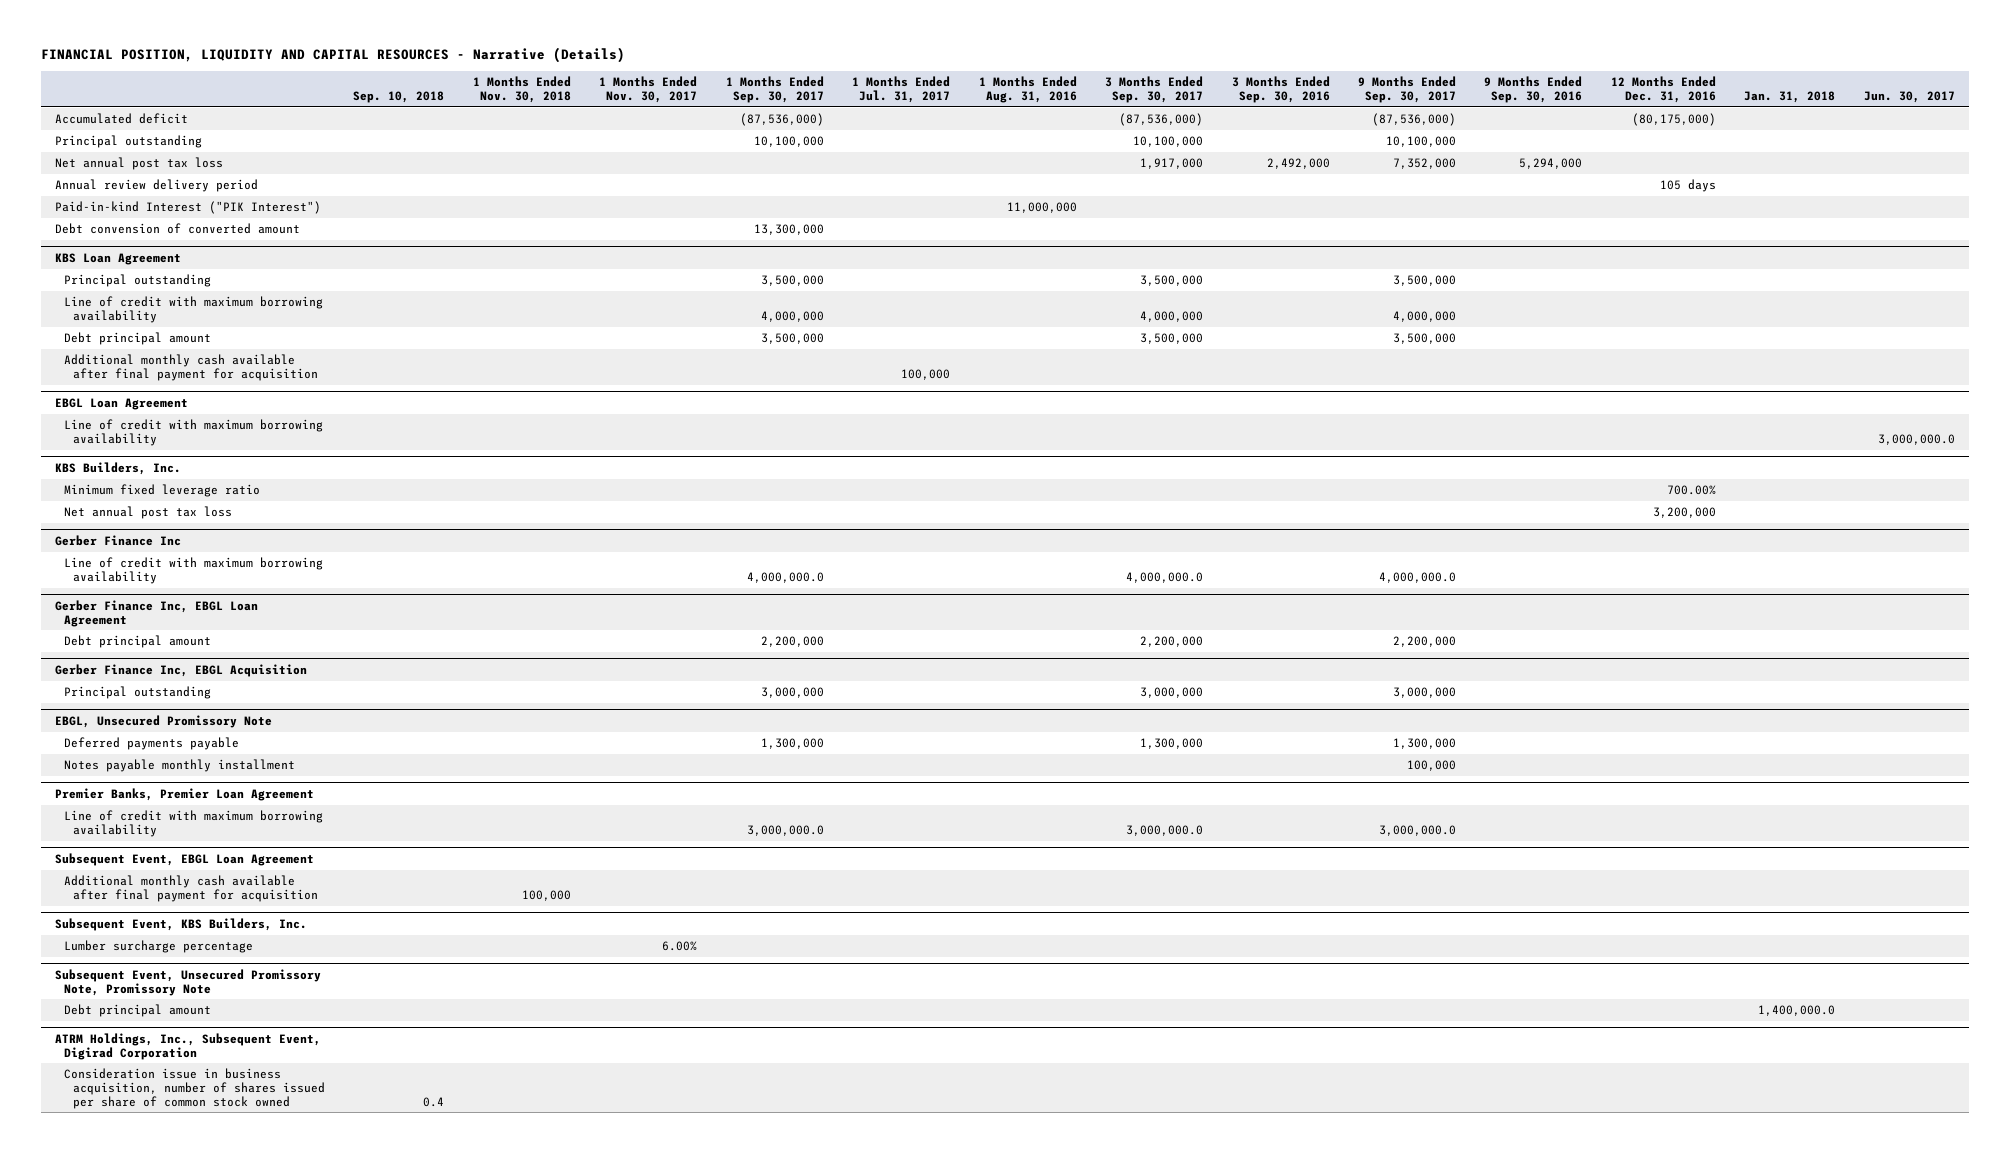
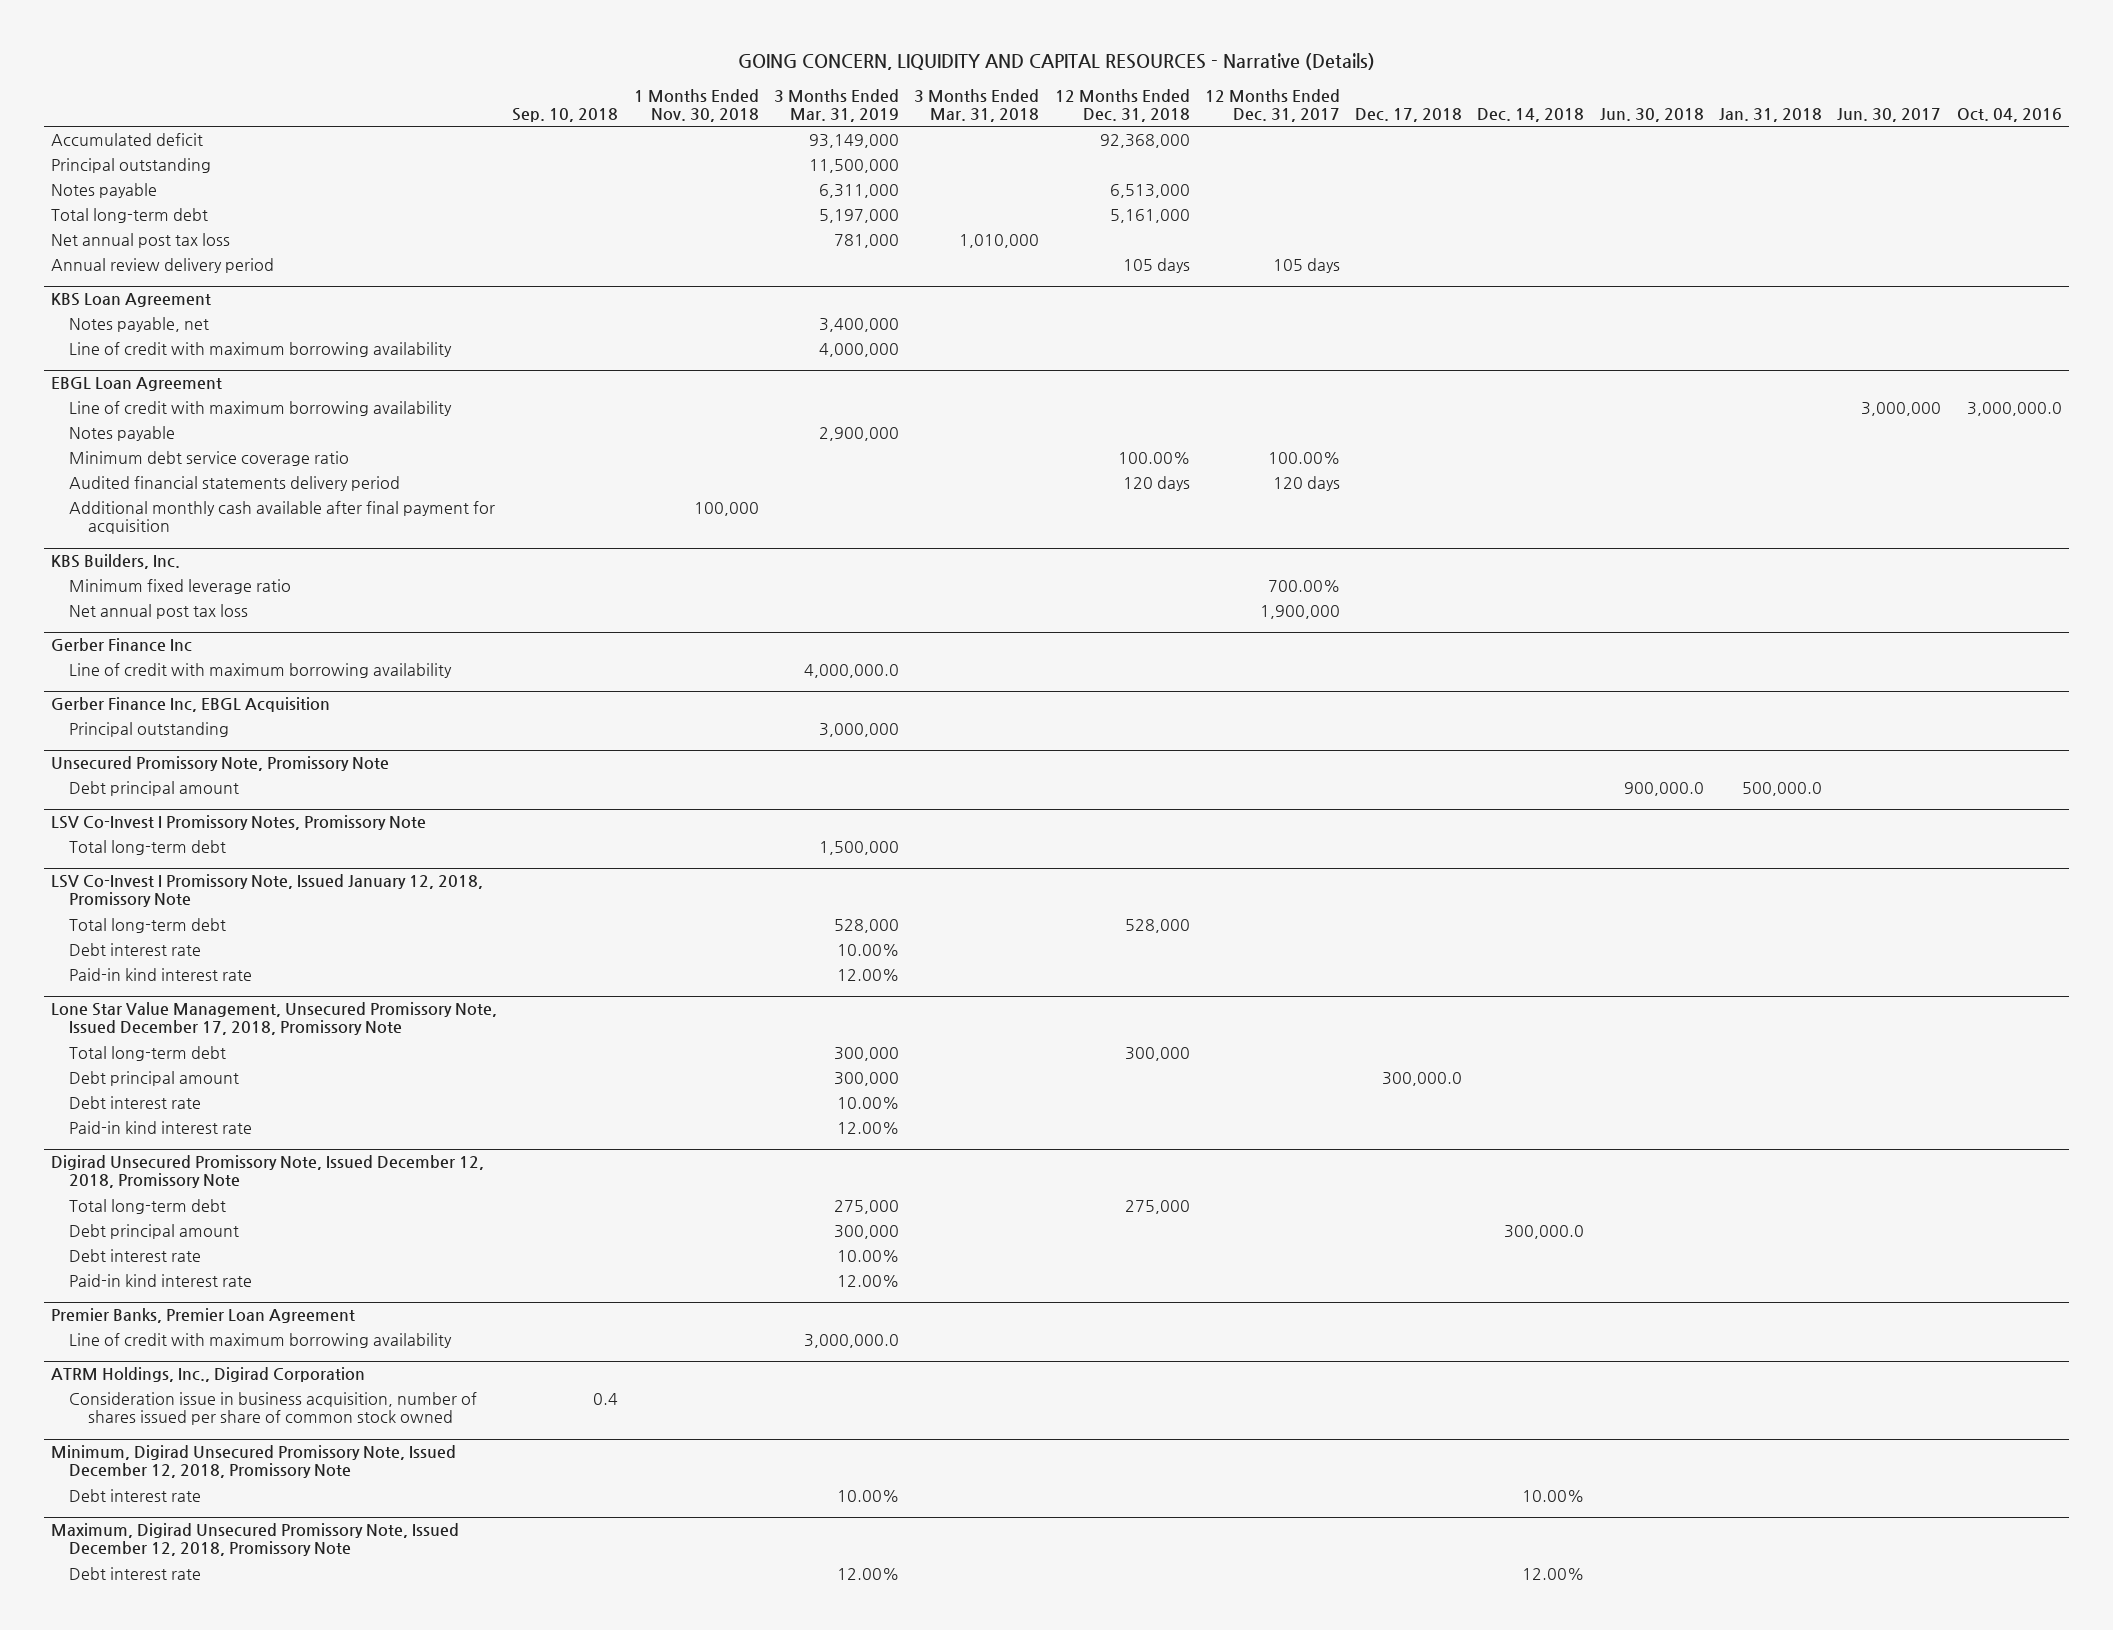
- FINANCIAL POSITION, LIQUIDITY AND CAPITAL RESOURCES - Narrative (Details)
+ GOING CONCERN, LIQUIDITY AND CAPITAL RESOURCES - Narrative (Details)
- | Sep. 10, 2018 | 1 Months Ended Nov. 30, 2018 | 1 Months Ended Nov. 30, 2017 | 1 Months Ended Sep. 30, 2017 | 1 Months Ended Jul. 31, 2017 | 1 Months Ended Aug. 31, 2016 | 3 Months Ended Sep. 30, 2017 | 3 Months Ended Sep. 30, 2016 | 9 Months Ended Sep. 30, 2017 | 9 Months Ended Sep. 30, 2016 | 12 Months Ended Dec. 31, 2016 | Jan. 31, 2018 | Jun. 30, 2017
+ | Sep. 10, 2018 | 1 Months Ended Nov. 30, 2018 | 3 Months Ended Mar. 31, 2019 | 3 Months Ended Mar. 31, 2018 | 12 Months Ended Dec. 31, 2018 | 12 Months Ended Dec. 31, 2017 | Dec. 17, 2018 | Dec. 14, 2018 | Jun. 30, 2018 | Jan. 31, 2018 | Jun. 30, 2017 | Oct. 04, 2016
+ Notes payable | | | 6,311,000 | | 6,513,000 | | | | | | |
+ Total long-term debt | | | 5,197,000 | | 5,161,000 | | | | | | |
- Paid-in-kind Interest ("PIK Interest") | | | | | | 11,000,000 | | | | | | |
- Debt convension of converted amount | | | | 13,300,000 | | | | | | | | |
@ KBS Loan Agreement
- Principal outstanding | | | | 3,500,000 | | | 3,500,000 | | 3,500,000 | | | |
+ Notes payable, net | | | 3,400,000 | | | | | | | | |
- Debt principal amount | | | | 3,500,000 | | | 3,500,000 | | 3,500,000 | | | |
- Additional monthly cash available after final payment for acquisition | | | | | 100,000 | | | | | | | |
@ EBGL Loan Agreement
- Line of credit with maximum borrowing availability | | | | | | | | | | | | | 3,000,000.0
+ Line of credit with maximum borrowing availability | | | | | | | | | | | 3,000,000 | 3,000,000.0
+ Notes payable | | | 2,900,000 | | | | | | | | |
+ Minimum debt service coverage ratio | | | | | 100.00% | 100.00% | | | | | |
+ Audited financial statements delivery period | | | | | 120 days | 120 days | | | | | |
+ Additional monthly cash available after final payment for acquisition | | 100,000 | | | | | | | | | |
- Gerber Finance Inc, EBGL Loan Agreement
- Debt principal amount | | | | 2,200,000 | | | 2,200,000 | | 2,200,000 | | | |
- EBGL, Unsecured Promissory Note
- Deferred payments payable | | | | 1,300,000 | | | 1,300,000 | | 1,300,000 | | | |
- Notes payable monthly installment | | | | | | | | | 100,000 | | | |
+ Unsecured Promissory Note, Promissory Note
+ Debt principal amount | | | | | | | | | 900,000.0 | 500,000.0 | |
+ LSV Co-Invest I Promissory Notes, Promissory Note
+ Total long-term debt | | | 1,500,000 | | | | | | | | |
+ LSV Co-Invest I Promissory Note, Issued January 12, 2018, Promissory Note
+ Total long-term debt | | | 528,000 | | 528,000 | | | | | | |
+ Debt interest rate | | | 10.00% | | | | | | | | |
+ Paid-in kind interest rate | | | 12.00% | | | | | | | | |
+ Lone Star Value Management, Unsecured Promissory Note, Issued December 17, 2018, Promissory Note
+ Total long-term debt | | | 300,000 | | 300,000 | | | | | | |
+ Debt principal amount | | | 300,000 | | | | 300,000.0 | | | | |
+ Debt interest rate | | | 10.00% | | | | | | | | |
+ Paid-in kind interest rate | | | 12.00% | | | | | | | | |
+ Digirad Unsecured Promissory Note, Issued December 12, 2018, Promissory Note
+ Total long-term debt | | | 275,000 | | 275,000 | | | | | | |
+ Debt principal amount | | | 300,000 | | | | | 300,000.0 | | | |
+ Debt interest rate | | | 10.00% | | | | | | | | |
+ Paid-in kind interest rate | | | 12.00% | | | | | | | | |
- Subsequent Event, EBGL Loan Agreement
- Additional monthly cash available after final payment for acquisition | | 100,000 | | | | | | | | | | |
- Subsequent Event, KBS Builders, Inc.
- Lumber surcharge percentage | | | 6.00% | | | | | | | | | |
- Subsequent Event, Unsecured Promissory Note, Promissory Note
- Debt principal amount | | | | | | | | | | | | 1,400,000.0 |
- ATRM Holdings, Inc., Subsequent Event, Digirad Corporation
+ ATRM Holdings, Inc., Digirad Corporation
+ Minimum, Digirad Unsecured Promissory Note, Issued December 12, 2018, Promissory Note
+ Debt interest rate | | | 10.00% | | | | | 10.00% | | | |
+ Maximum, Digirad Unsecured Promissory Note, Issued December 12, 2018, Promissory Note
+ Debt interest rate | | | 12.00% | | | | | 12.00% | | | |

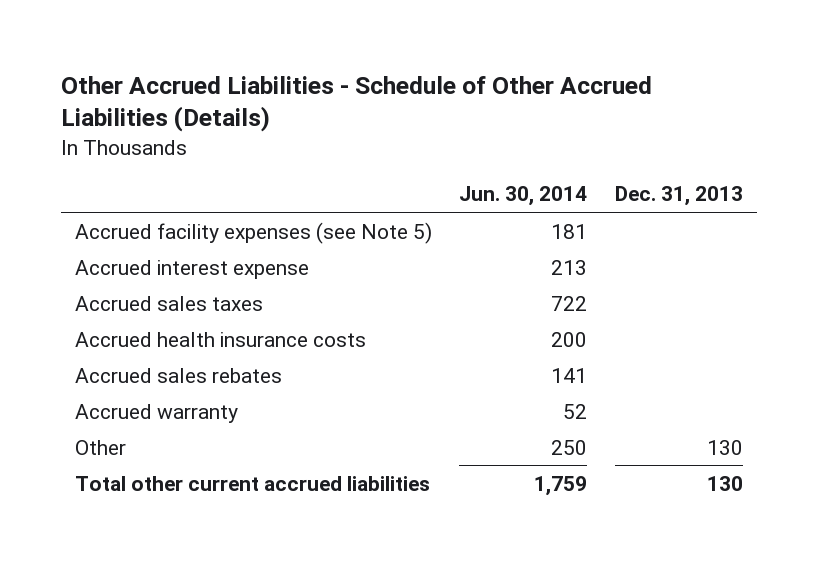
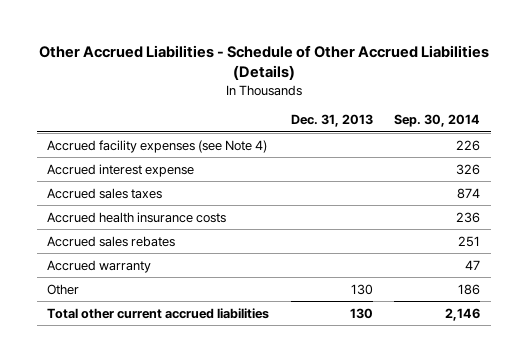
- | Jun. 30, 2014 | Dec. 31, 2013
+ | Dec. 31, 2013 | Sep. 30, 2014
- Accrued facility expenses (see Note 5) | 181 |
+ Accrued facility expenses (see Note 4) | | 226

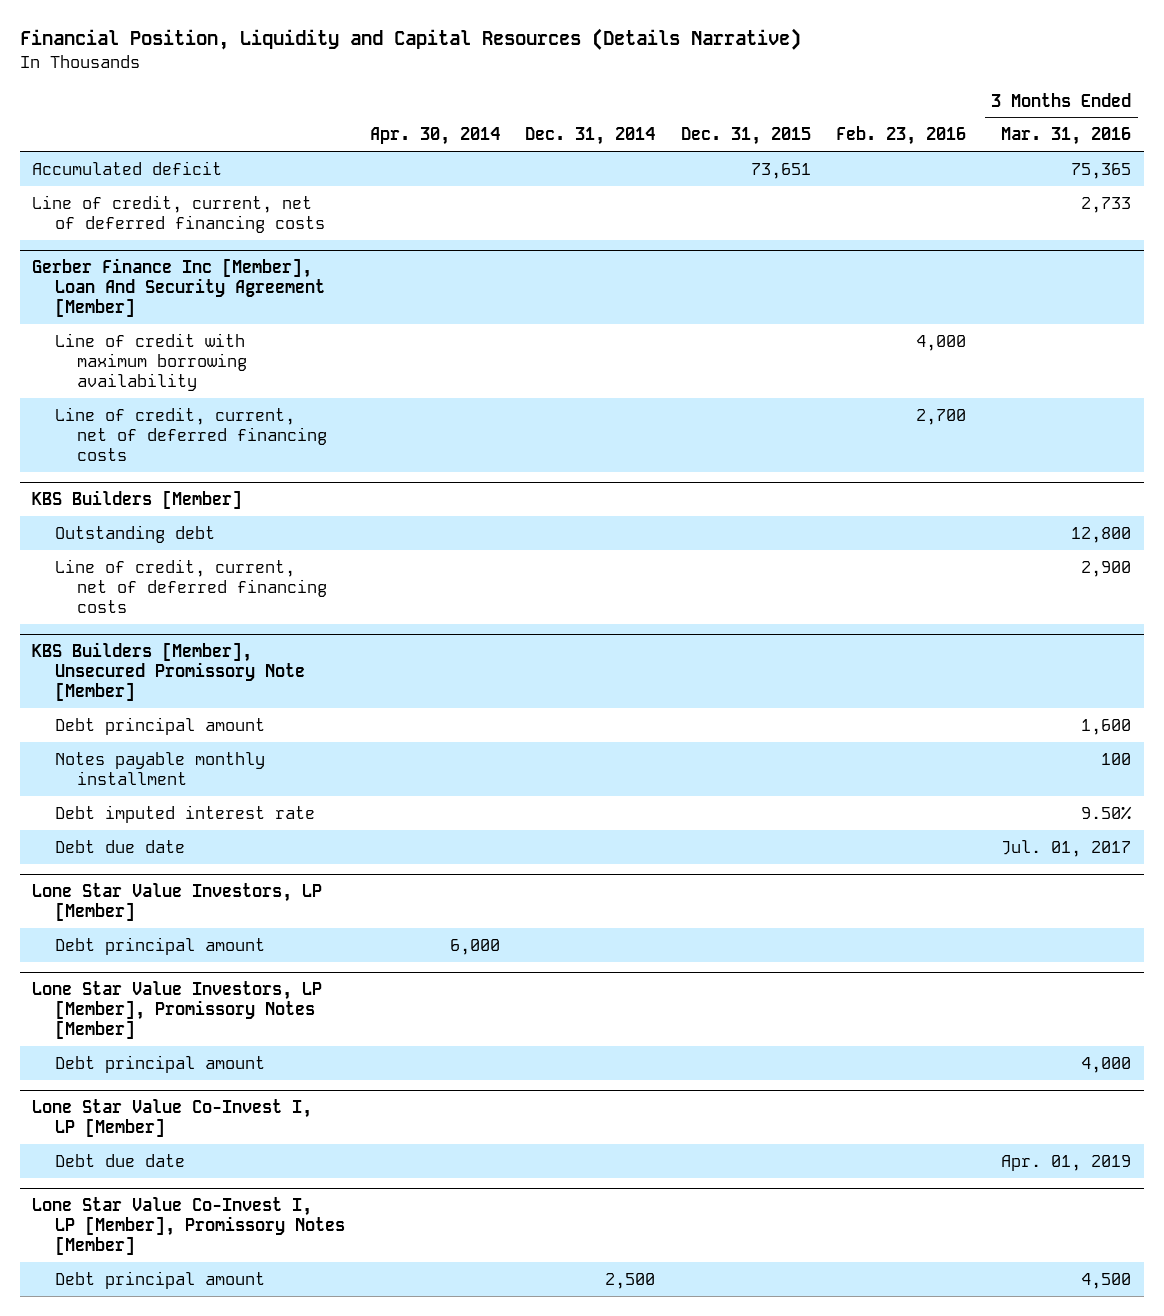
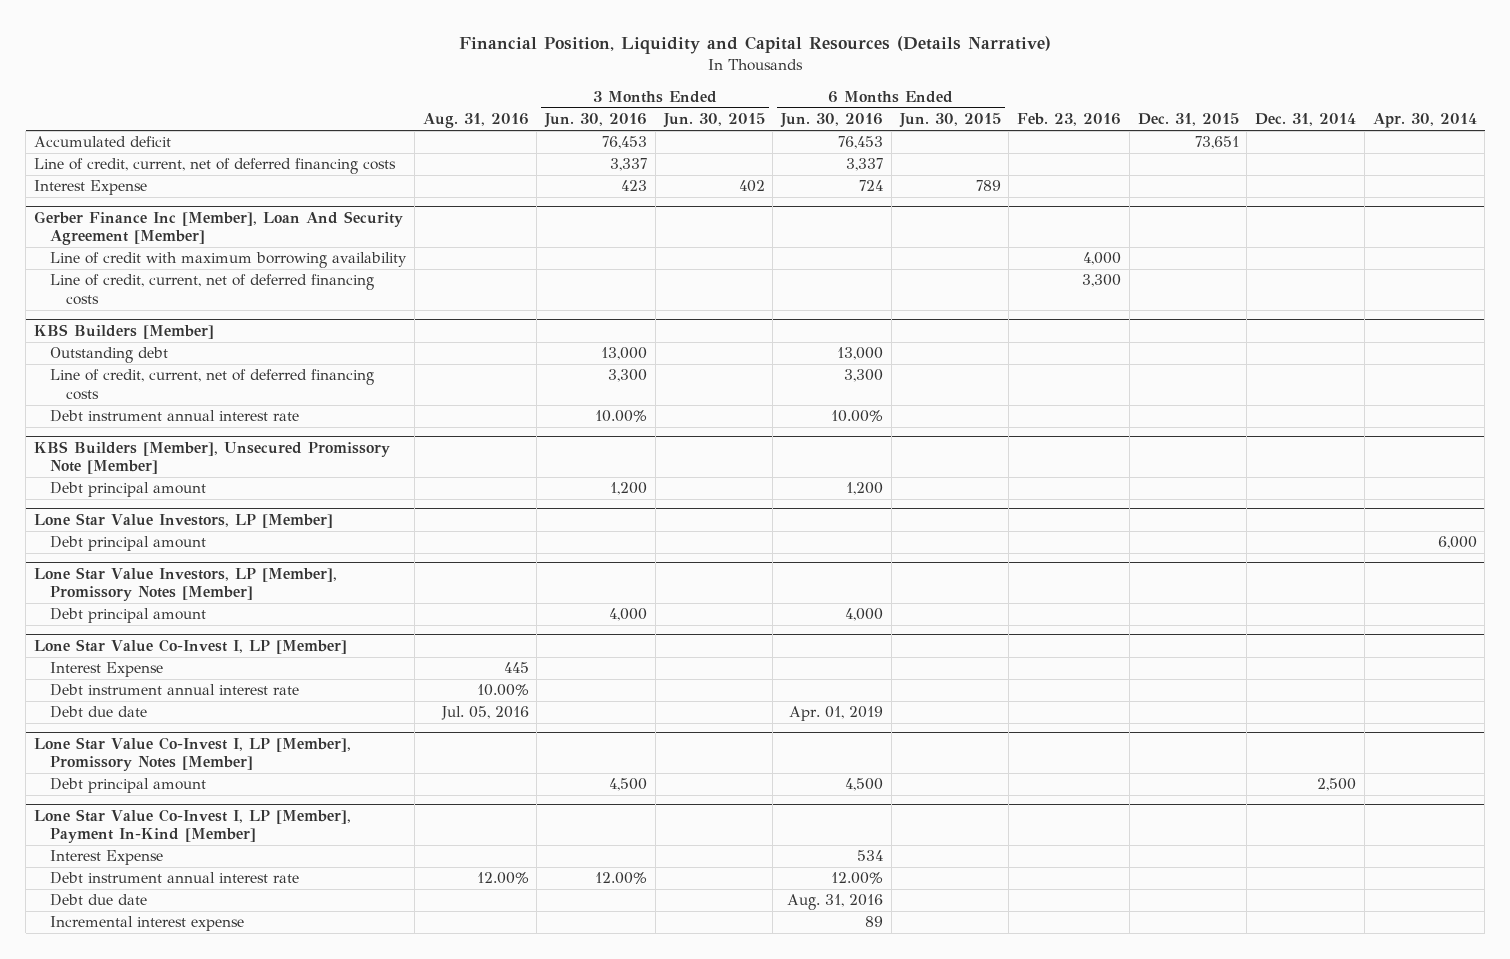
- | Apr. 30, 2014 | Dec. 31, 2014 | Dec. 31, 2015 | Feb. 23, 2016 | 3 Months Ended Mar. 31, 2016
+ | Aug. 31, 2016 | 3 Months Ended Jun. 30, 2016 | 3 Months Ended Jun. 30, 2015 | 6 Months Ended Jun. 30, 2016 | 6 Months Ended Jun. 30, 2015 | Feb. 23, 2016 | Dec. 31, 2015 | Dec. 31, 2014 | Apr. 30, 2014
+ Interest Expense | | 423 | 402 | 724 | 789 | | | |
@ Gerber Finance Inc [Member], Loan And Security Agreement [Member]
- Line of credit, current, net of deferred financing costs | | | | 2,700 |
+ Line of credit, current, net of deferred financing costs | | | | | | 3,300 | | |
@ KBS Builders [Member]
+ Debt instrument annual interest rate | | 10.00% | | 10.00% | | | | |
@ KBS Builders [Member], Unsecured Promissory Note [Member]
- Notes payable monthly installment | | | | | 100
- Debt imputed interest rate | | | | | 9.50%
- Debt due date | | | | | Jul. 01, 2017
@ Lone Star Value Co-Invest I, LP [Member]
+ Interest Expense | 445 | | | | | | | |
+ Debt instrument annual interest rate | 10.00% | | | | | | | |
+ Lone Star Value Co-Invest I, LP [Member], Payment In-Kind [Member]
+ Interest Expense | | | | 534 | | | | |
+ Debt instrument annual interest rate | 12.00% | 12.00% | | 12.00% | | | | |
+ Debt due date | | | | Aug. 31, 2016 | | | | |
+ Incremental interest expense | | | | 89 | | | | |

